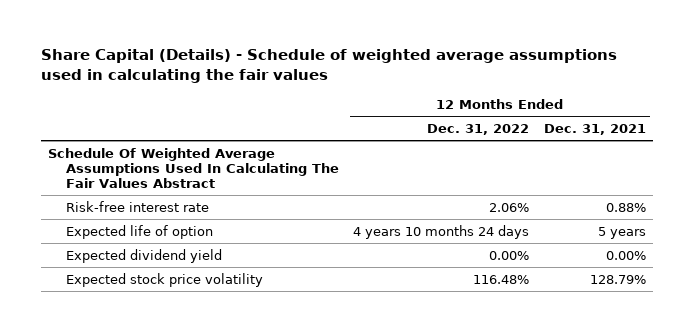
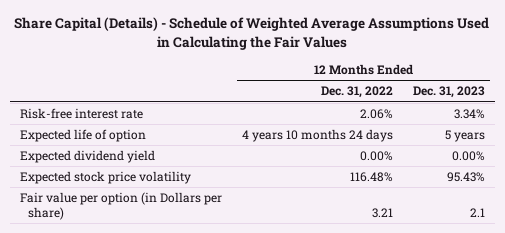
- Share Capital (Details) - Schedule of weighted average assumptions used in calculating the fair values
+ Share Capital (Details) - Schedule of Weighted Average Assumptions Used in Calculating the Fair Values
- | 12 Months Ended Dec. 31, 2022 | 12 Months Ended Dec. 31, 2021
+ | 12 Months Ended Dec. 31, 2022 | 12 Months Ended Dec. 31, 2023
- Schedule Of Weighted Average Assumptions Used In Calculating The Fair Values Abstract
+ Fair value per option (in Dollars per share) | 3.21 | 2.1

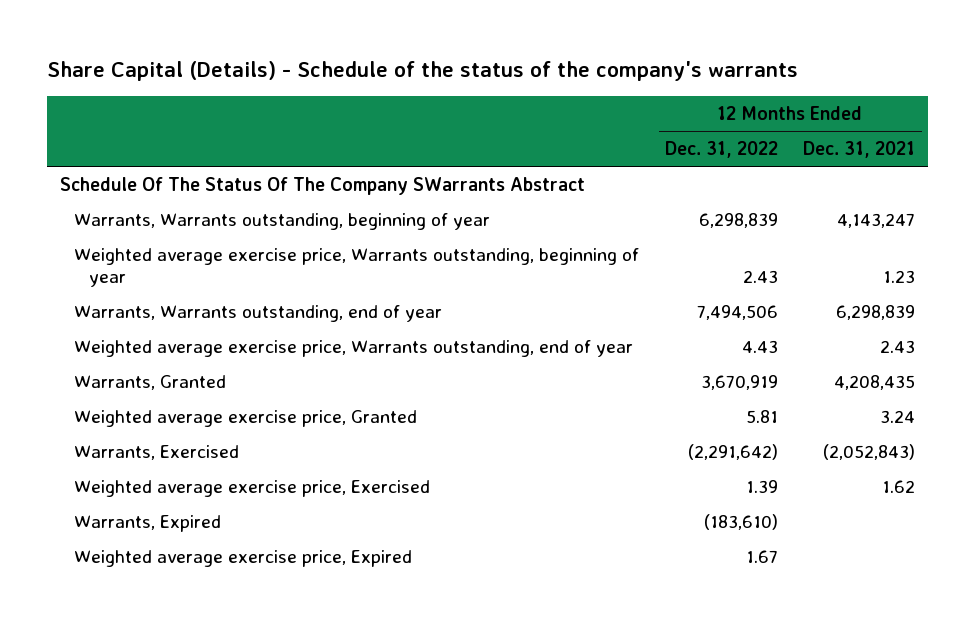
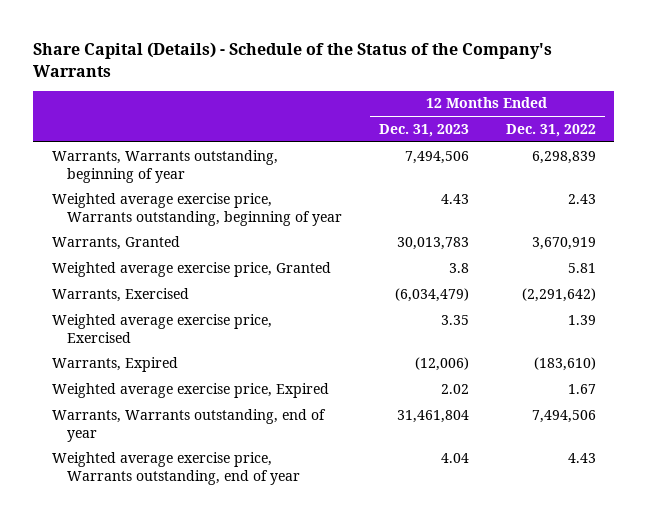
- Share Capital (Details) - Schedule of the status of the company's warrants
+ Share Capital (Details) - Schedule of the Status of the Company's Warrants
- | 12 Months Ended Dec. 31, 2022 | 12 Months Ended Dec. 31, 2021
+ | 12 Months Ended Dec. 31, 2023 | 12 Months Ended Dec. 31, 2022
- Schedule Of The Status Of The Company SWarrants Abstract
moved down: Warrants, Warrants outstanding, end of year | 31,461,804 | 7,494,506
moved down: Weighted average exercise price, Warrants outstanding, end of year | 4.04 | 4.43

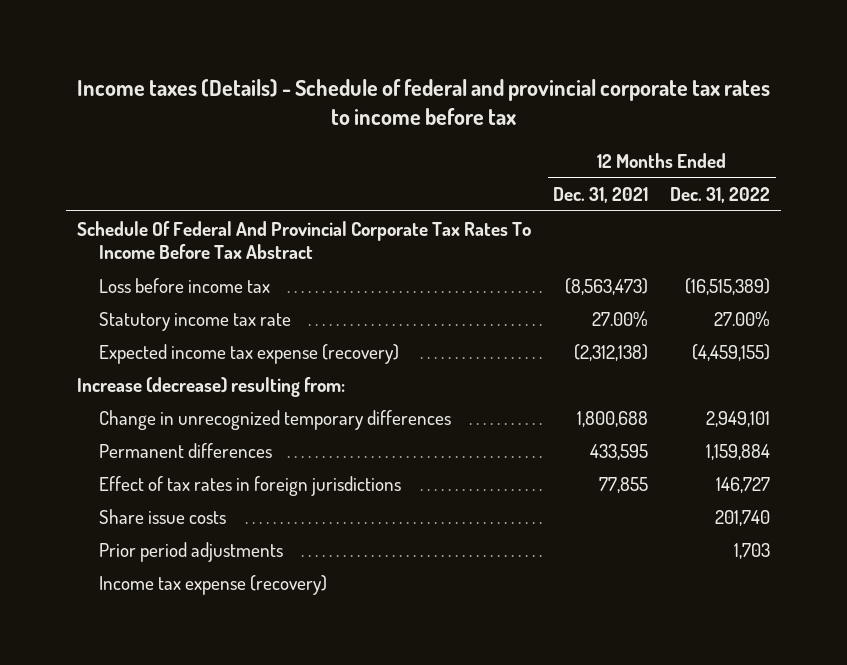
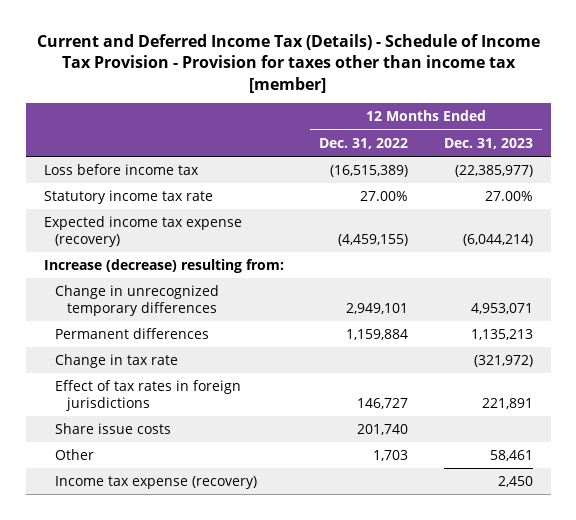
- Income taxes (Details) - Schedule of federal and provincial corporate tax rates to income before tax
+ Current and Deferred Income Tax (Details) - Schedule of Income Tax Provision - Provision for taxes other than income tax [member]
- | 12 Months Ended Dec. 31, 2021 | 12 Months Ended Dec. 31, 2022
+ | 12 Months Ended Dec. 31, 2022 | 12 Months Ended Dec. 31, 2023
- Schedule Of Federal And Provincial Corporate Tax Rates To Income Before Tax Abstract
+ Change in tax rate | | (321,972)
- Prior period adjustments | | 1,703
+ Other | 1,703 | 58,461

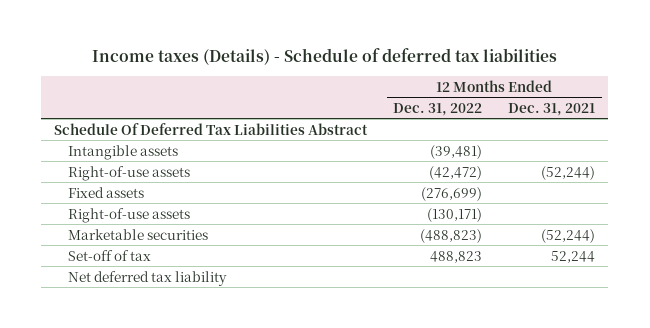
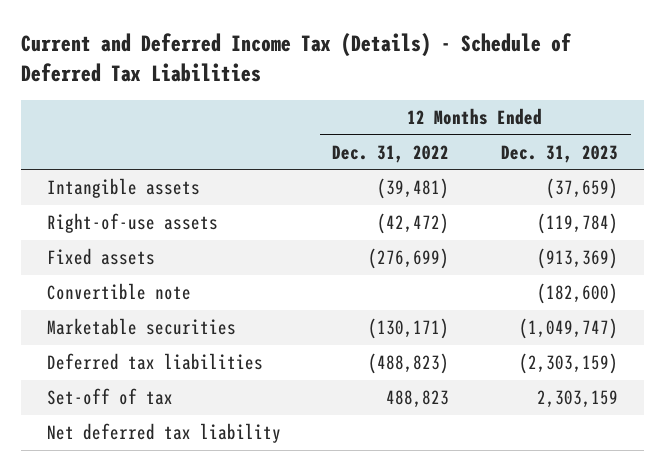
- Income taxes (Details) - Schedule of deferred tax liabilities
+ Current and Deferred Income Tax (Details) - Schedule of Deferred Tax Liabilities
- | 12 Months Ended Dec. 31, 2022 | 12 Months Ended Dec. 31, 2021
+ | 12 Months Ended Dec. 31, 2022 | 12 Months Ended Dec. 31, 2023
- Schedule Of Deferred Tax Liabilities Abstract
- Right-of-use assets | (130,171) |
- Marketable securities | (488,823) | (52,244)
+ Convertible note | | (182,600)
+ Marketable securities | (130,171) | (1,049,747)
+ Deferred tax liabilities | (488,823) | (2,303,159)

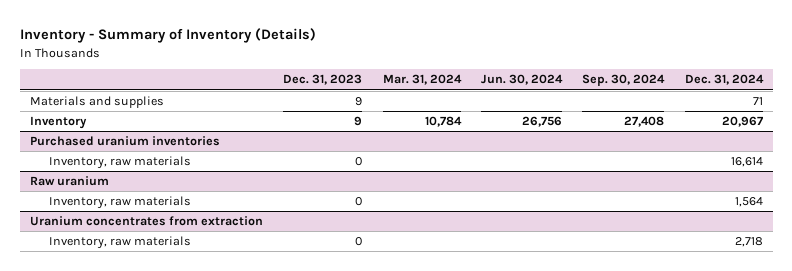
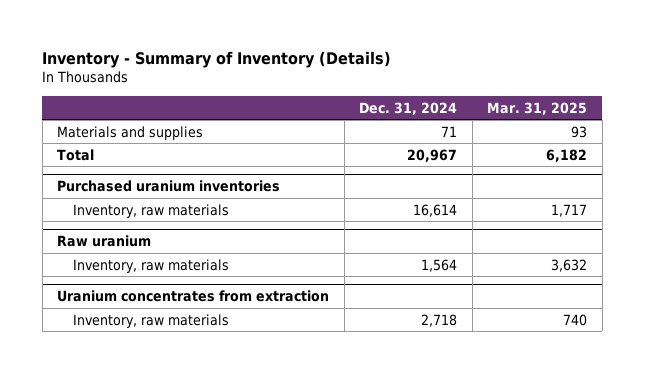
- | Dec. 31, 2023 | Mar. 31, 2024 | Jun. 30, 2024 | Sep. 30, 2024 | Dec. 31, 2024
+ | Dec. 31, 2024 | Mar. 31, 2025
- Inventory | 9 | 10,784 | 26,756 | 27,408 | 20,967
+ Total | 20,967 | 6,182

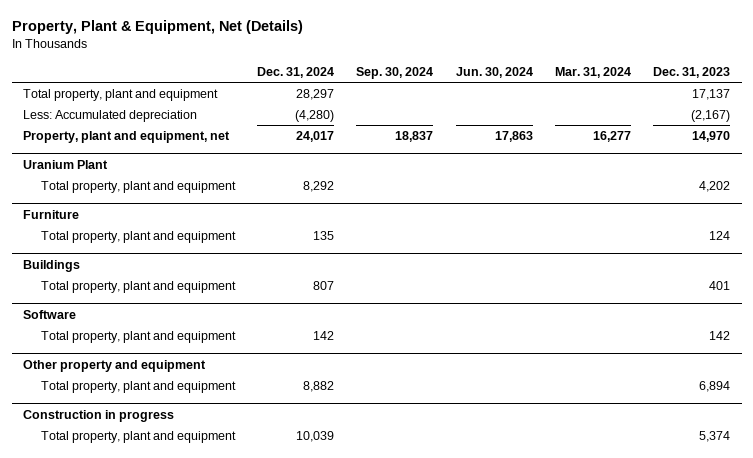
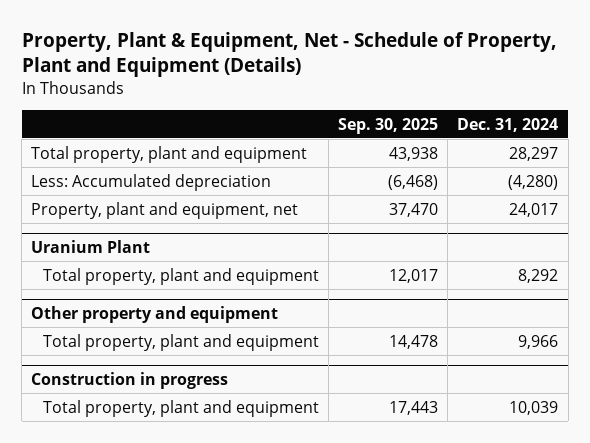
- Property, Plant & Equipment, Net (Details)
+ Property, Plant & Equipment, Net - Schedule of Property, Plant and Equipment (Details)
- | Dec. 31, 2024 | Sep. 30, 2024 | Jun. 30, 2024 | Mar. 31, 2024 | Dec. 31, 2023
+ | Sep. 30, 2025 | Dec. 31, 2024
- Furniture
- Total property, plant and equipment | 135 | | | | 124
- Buildings
- Total property, plant and equipment | 807 | | | | 401
- Software
- Total property, plant and equipment | 142 | | | | 142
@ Other property and equipment
- Total property, plant and equipment | 8,882 | | | | 6,894
+ Total property, plant and equipment | 14,478 | 9,966

